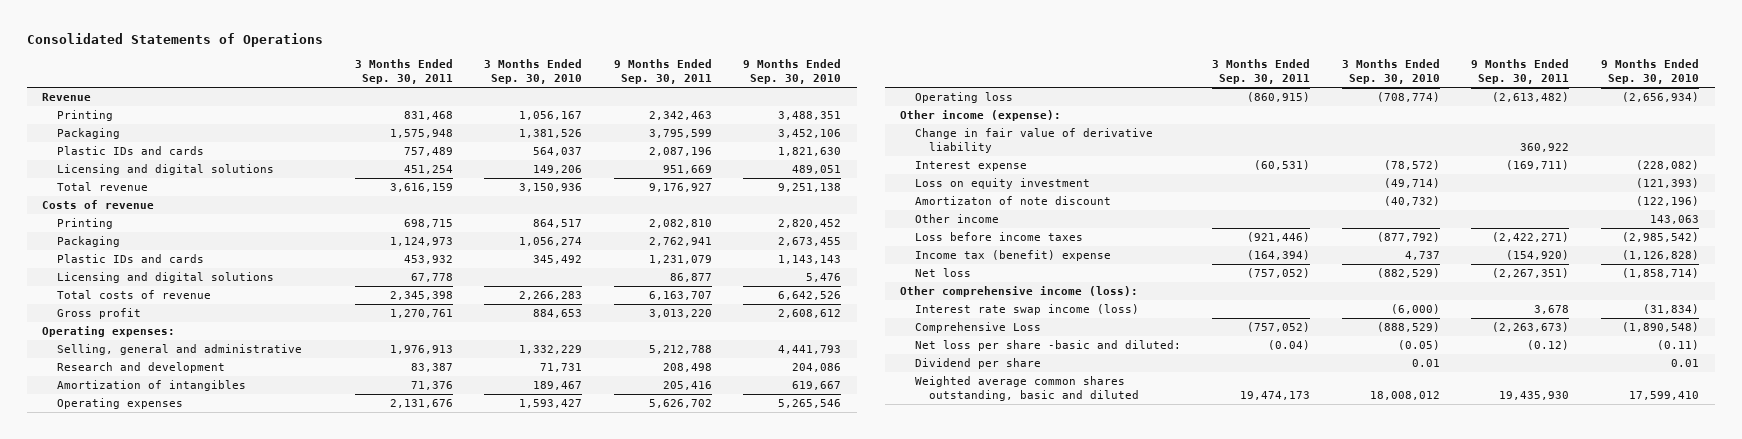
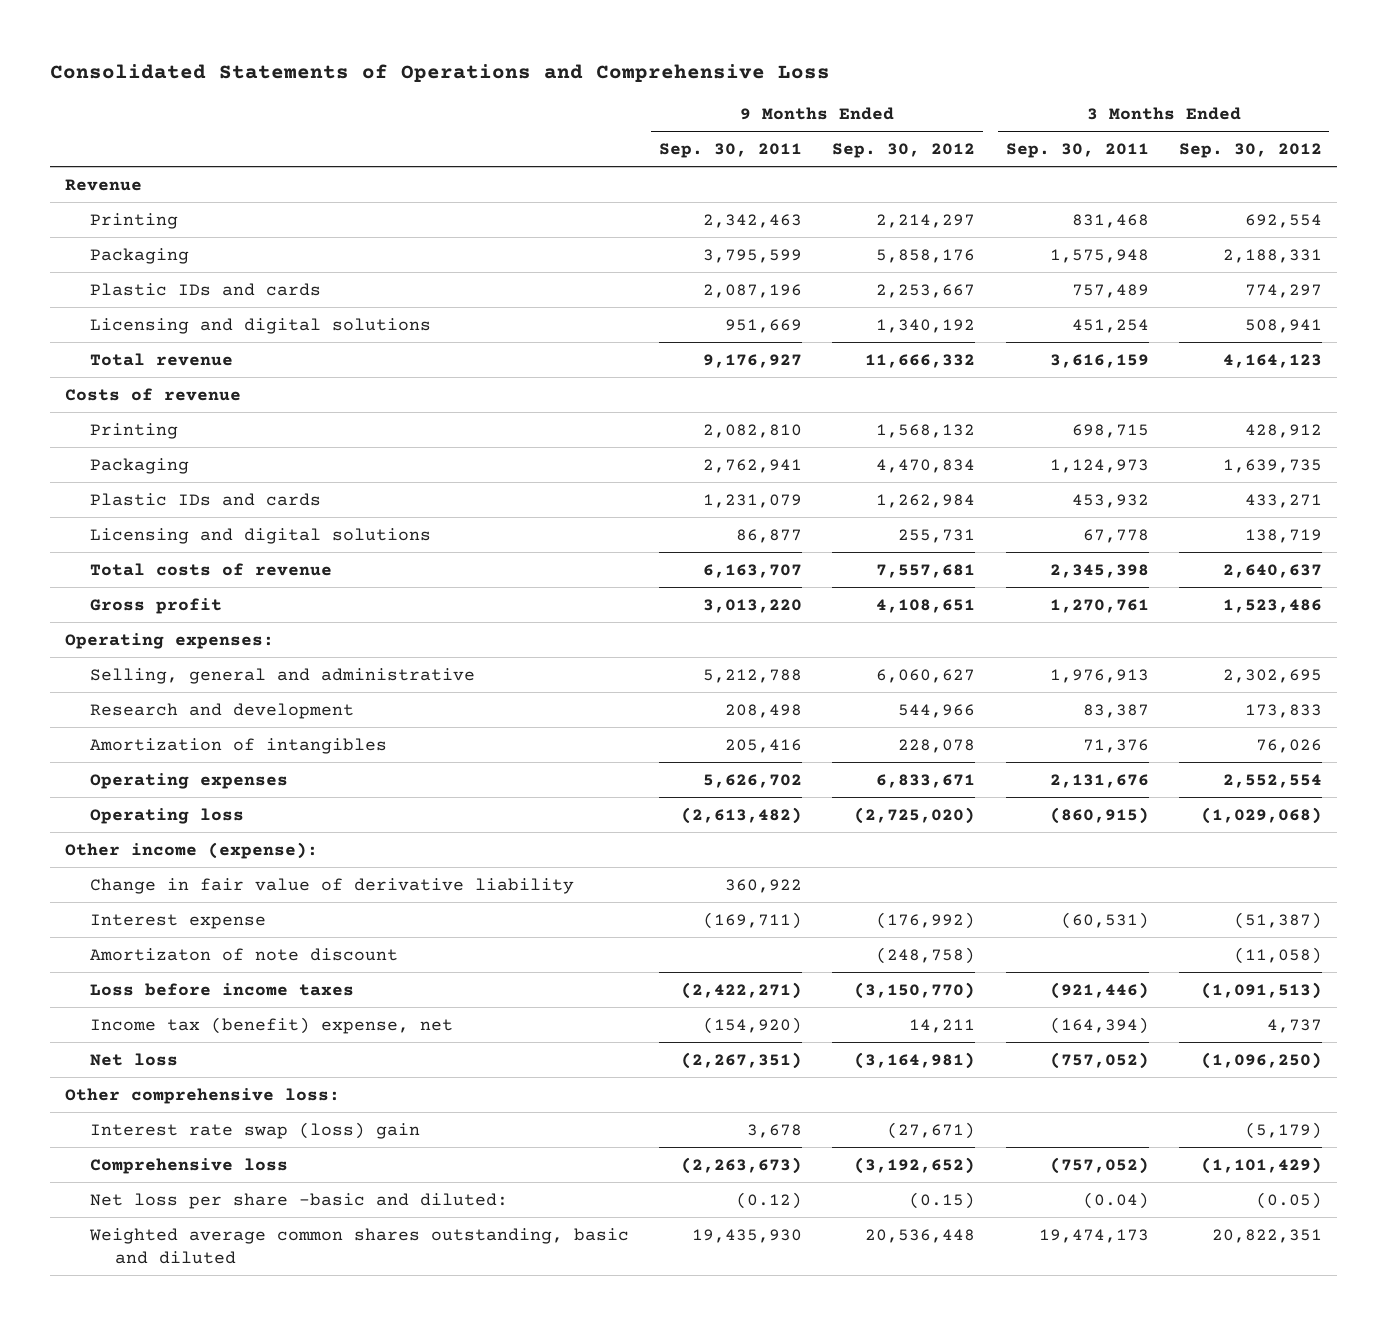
- Consolidated Statements of Operations
+ Consolidated Statements of Operations and Comprehensive Loss
- | 3 Months Ended Sep. 30, 2011 | 3 Months Ended Sep. 30, 2010 | 9 Months Ended Sep. 30, 2011 | 9 Months Ended Sep. 30, 2010
+ | 9 Months Ended Sep. 30, 2011 | 9 Months Ended Sep. 30, 2012 | 3 Months Ended Sep. 30, 2011 | 3 Months Ended Sep. 30, 2012
- Loss on equity investment | | (49,714) | | (121,393)
- Other income | | | | 143,063
- Income tax (benefit) expense | (164,394) | 4,737 | (154,920) | (1,126,828)
+ Income tax (benefit) expense, net | (154,920) | 14,211 | (164,394) | 4,737
- Other comprehensive income (loss):
- Interest rate swap income (loss) | | (6,000) | 3,678 | (31,834)
- Comprehensive Loss | (757,052) | (888,529) | (2,263,673) | (1,890,548)
+ Other comprehensive loss:
+ Interest rate swap (loss) gain | 3,678 | (27,671) | | (5,179)
+ Comprehensive loss | (2,263,673) | (3,192,652) | (757,052) | (1,101,429)
- Dividend per share | | 0.01 | | 0.01

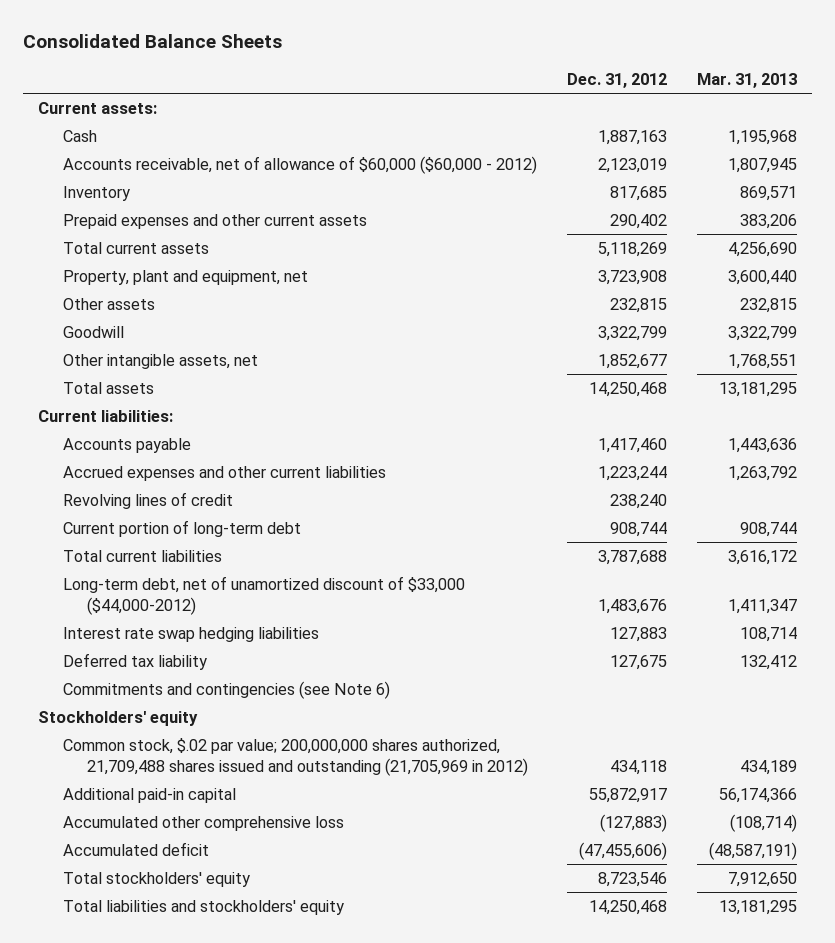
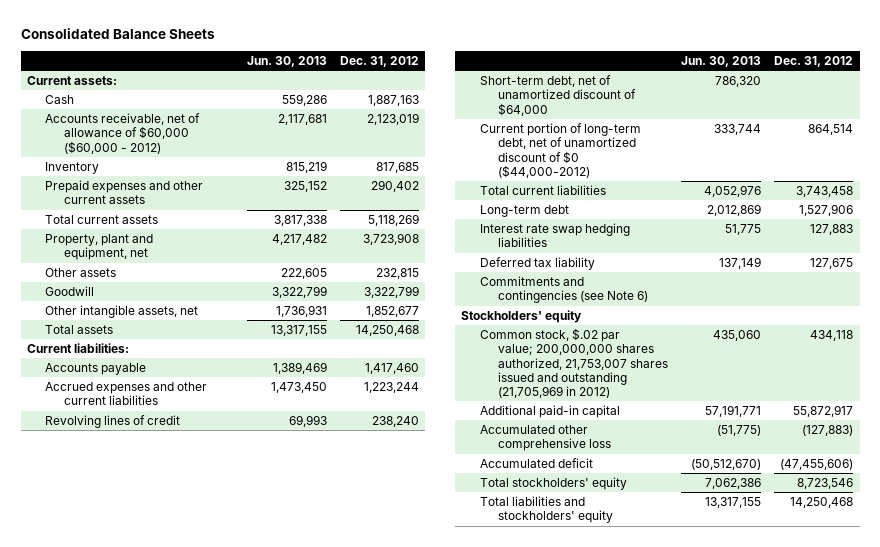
- | Dec. 31, 2012 | Mar. 31, 2013
+ | Jun. 30, 2013 | Dec. 31, 2012
- Current portion of long-term debt | 908,744 | 908,744
- Total current liabilities | 3,787,688 | 3,616,172
- Long-term debt, net of unamortized discount of $33,000 ($44,000-2012) | 1,483,676 | 1,411,347
+ Short-term debt, net of unamortized discount of $64,000 | 786,320 |
+ Current portion of long-term debt, net of unamortized discount of $0 ($44,000-2012) | 333,744 | 864,514
+ Total current liabilities | 4,052,976 | 3,743,458
+ Long-term debt | 2,012,869 | 1,527,906
- Common stock, $.02 par value; 200,000,000 shares authorized, 21,709,488 shares issued and outstanding (21,705,969 in 2012) | 434,118 | 434,189
+ Common stock, $.02 par value; 200,000,000 shares authorized, 21,753,007 shares issued and outstanding (21,705,969 in 2012) | 435,060 | 434,118

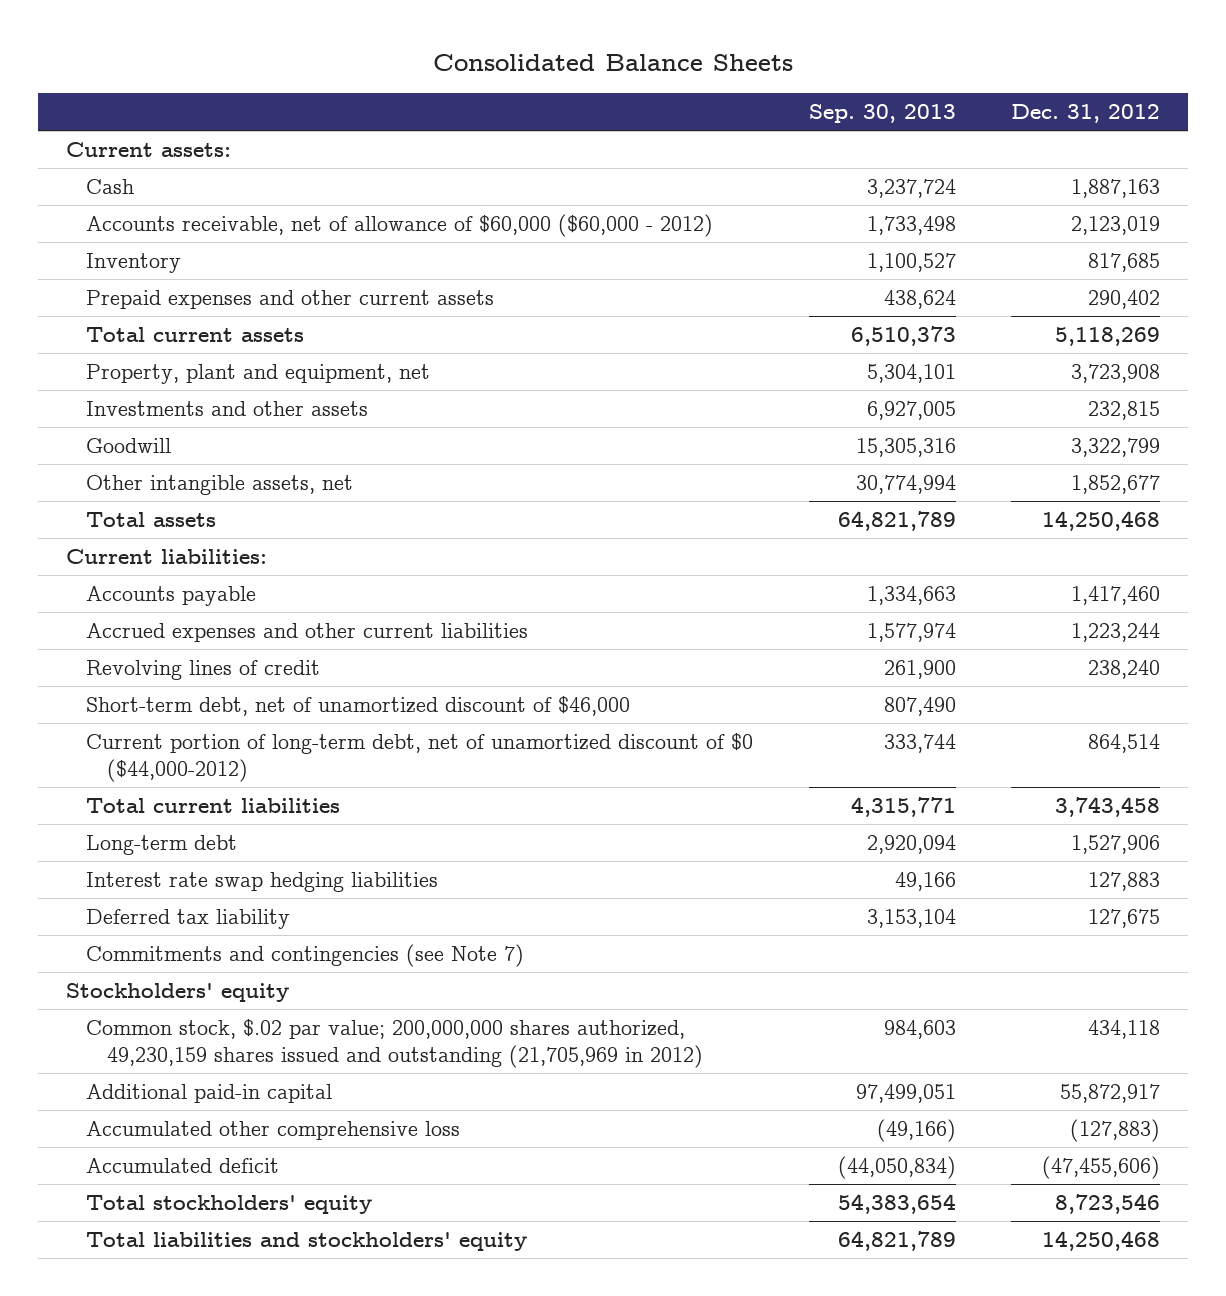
- | Jun. 30, 2013 | Dec. 31, 2012
+ | Sep. 30, 2013 | Dec. 31, 2012
- Other assets | 222,605 | 232,815
+ Investments and other assets | 6,927,005 | 232,815
- Short-term debt, net of unamortized discount of $64,000 | 786,320 |
+ Short-term debt, net of unamortized discount of $46,000 | 807,490 |
- Commitments and contingencies (see Note 6)
+ Commitments and contingencies (see Note 7)
- Common stock, $.02 par value; 200,000,000 shares authorized, 21,753,007 shares issued and outstanding (21,705,969 in 2012) | 435,060 | 434,118
+ Common stock, $.02 par value; 200,000,000 shares authorized, 49,230,159 shares issued and outstanding (21,705,969 in 2012) | 984,603 | 434,118

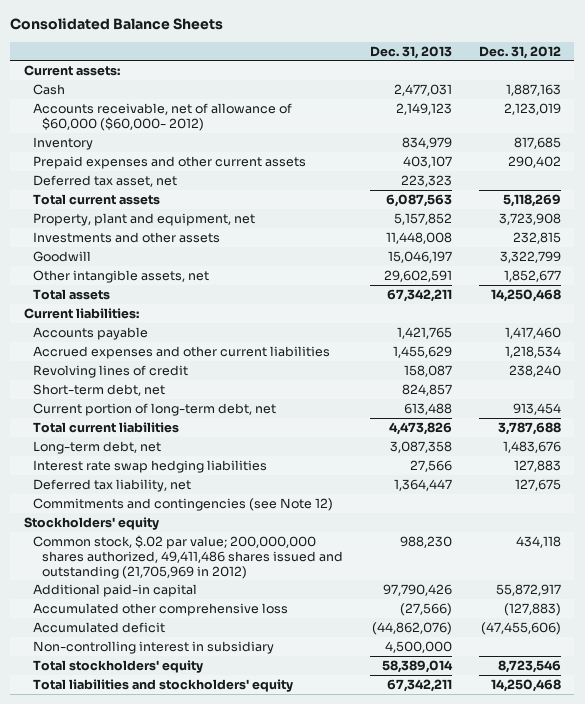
- | Sep. 30, 2013 | Dec. 31, 2012
+ | Dec. 31, 2013 | Dec. 31, 2012
- Accounts receivable, net of allowance of $60,000 ($60,000 - 2012) | 1,733,498 | 2,123,019
+ Accounts receivable, net of allowance of $60,000 ($60,000- 2012) | 2,149,123 | 2,123,019
+ Deferred tax asset, net | 223,323 |
- Accrued expenses and other current liabilities | 1,577,974 | 1,223,244
+ Accrued expenses and other current liabilities | 1,455,629 | 1,218,534
- Short-term debt, net of unamortized discount of $46,000 | 807,490 |
- Current portion of long-term debt, net of unamortized discount of $0 ($44,000-2012) | 333,744 | 864,514
- Total current liabilities | 4,315,771 | 3,743,458
- Long-term debt | 2,920,094 | 1,527,906
+ Short-term debt, net | 824,857 |
+ Current portion of long-term debt, net | 613,488 | 913,454
+ Total current liabilities | 4,473,826 | 3,787,688
+ Long-term debt, net | 3,087,358 | 1,483,676
- Deferred tax liability | 3,153,104 | 127,675
- Commitments and contingencies (see Note 7)
+ Deferred tax liability, net | 1,364,447 | 127,675
+ Commitments and contingencies (see Note 12)
- Common stock, $.02 par value; 200,000,000 shares authorized, 49,230,159 shares issued and outstanding (21,705,969 in 2012) | 984,603 | 434,118
+ Common stock, $.02 par value; 200,000,000 shares authorized, 49,411,486 shares issued and outstanding (21,705,969 in 2012) | 988,230 | 434,118
+ Non-controlling interest in subsidiary | 4,500,000 |

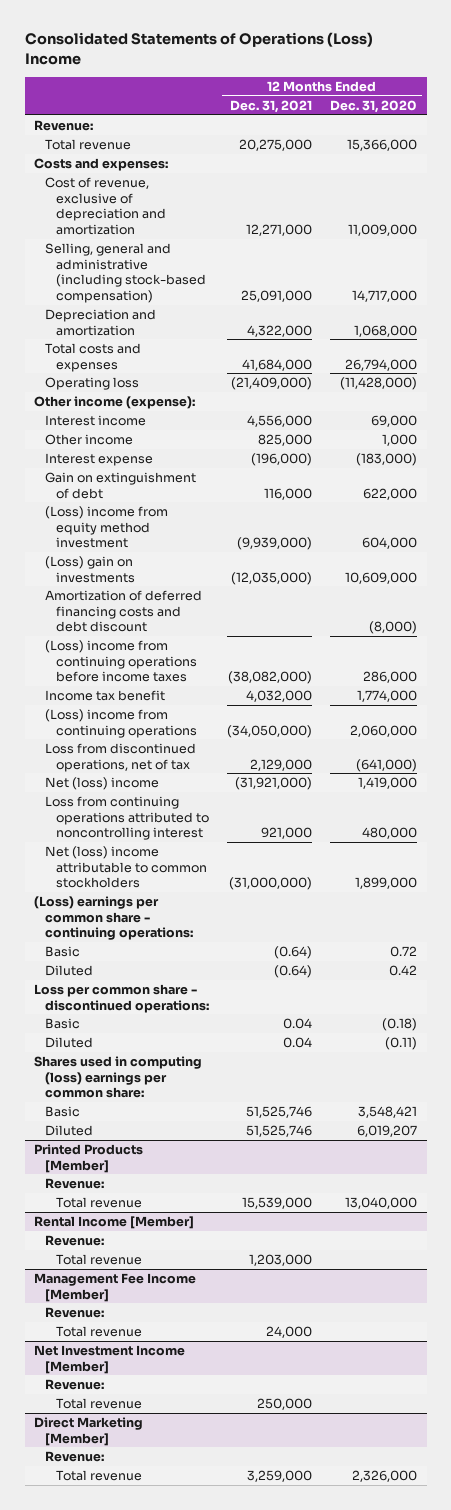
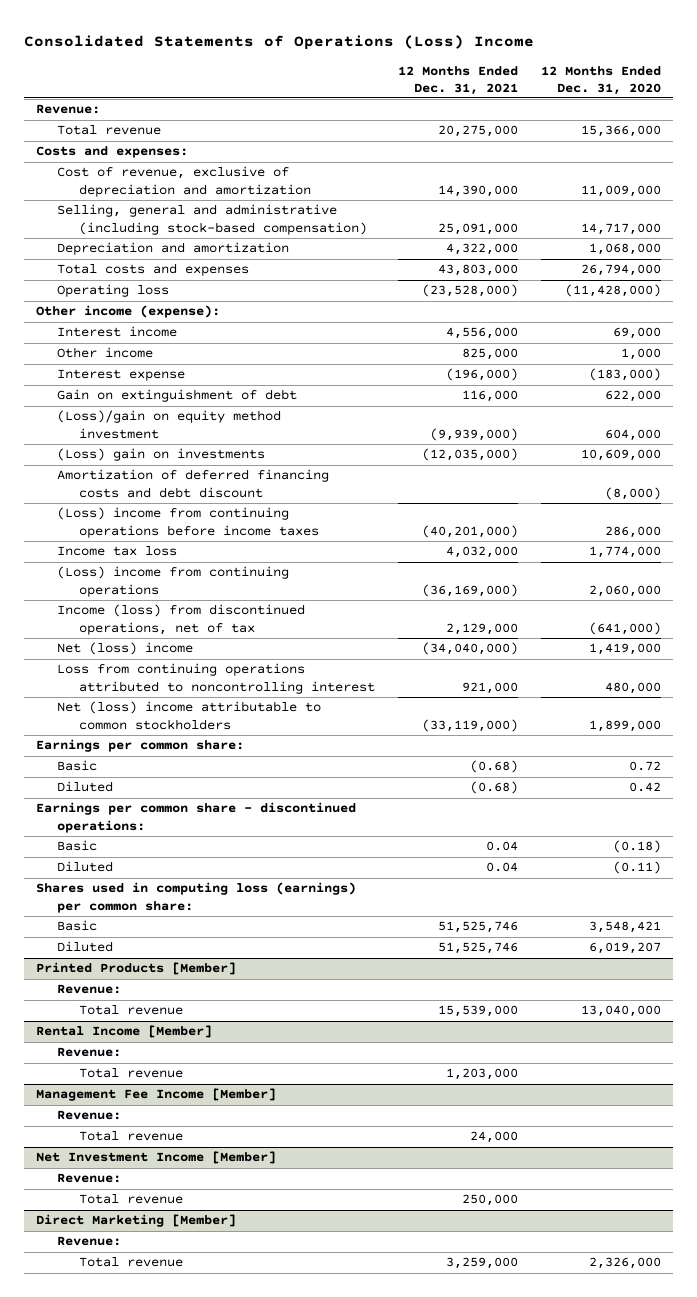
- Cost of revenue, exclusive of depreciation and amortization | 12,271,000 | 11,009,000
+ Cost of revenue, exclusive of depreciation and amortization | 14,390,000 | 11,009,000
- Total costs and expenses | 41,684,000 | 26,794,000
- Operating loss | (21,409,000) | (11,428,000)
+ Total costs and expenses | 43,803,000 | 26,794,000
+ Operating loss | (23,528,000) | (11,428,000)
- (Loss) income from equity method investment | (9,939,000) | 604,000
+ (Loss)/gain on equity method investment | (9,939,000) | 604,000
- (Loss) income from continuing operations before income taxes | (38,082,000) | 286,000
- Income tax benefit | 4,032,000 | 1,774,000
- (Loss) income from continuing operations | (34,050,000) | 2,060,000
- Loss from discontinued operations, net of tax | 2,129,000 | (641,000)
- Net (loss) income | (31,921,000) | 1,419,000
+ (Loss) income from continuing operations before income taxes | (40,201,000) | 286,000
+ Income tax loss | 4,032,000 | 1,774,000
+ (Loss) income from continuing operations | (36,169,000) | 2,060,000
+ Income (loss) from discontinued operations, net of tax | 2,129,000 | (641,000)
+ Net (loss) income | (34,040,000) | 1,419,000
- Net (loss) income attributable to common stockholders | (31,000,000) | 1,899,000
- (Loss) earnings per common share - continuing operations:
- Basic | (0.64) | 0.72
- Diluted | (0.64) | 0.42
- Loss per common share - discontinued operations:
+ Net (loss) income attributable to common stockholders | (33,119,000) | 1,899,000
+ Earnings per common share:
+ Basic | (0.68) | 0.72
+ Diluted | (0.68) | 0.42
+ Earnings per common share - discontinued operations:
- Shares used in computing (loss) earnings per common share:
+ Shares used in computing loss (earnings) per common share:

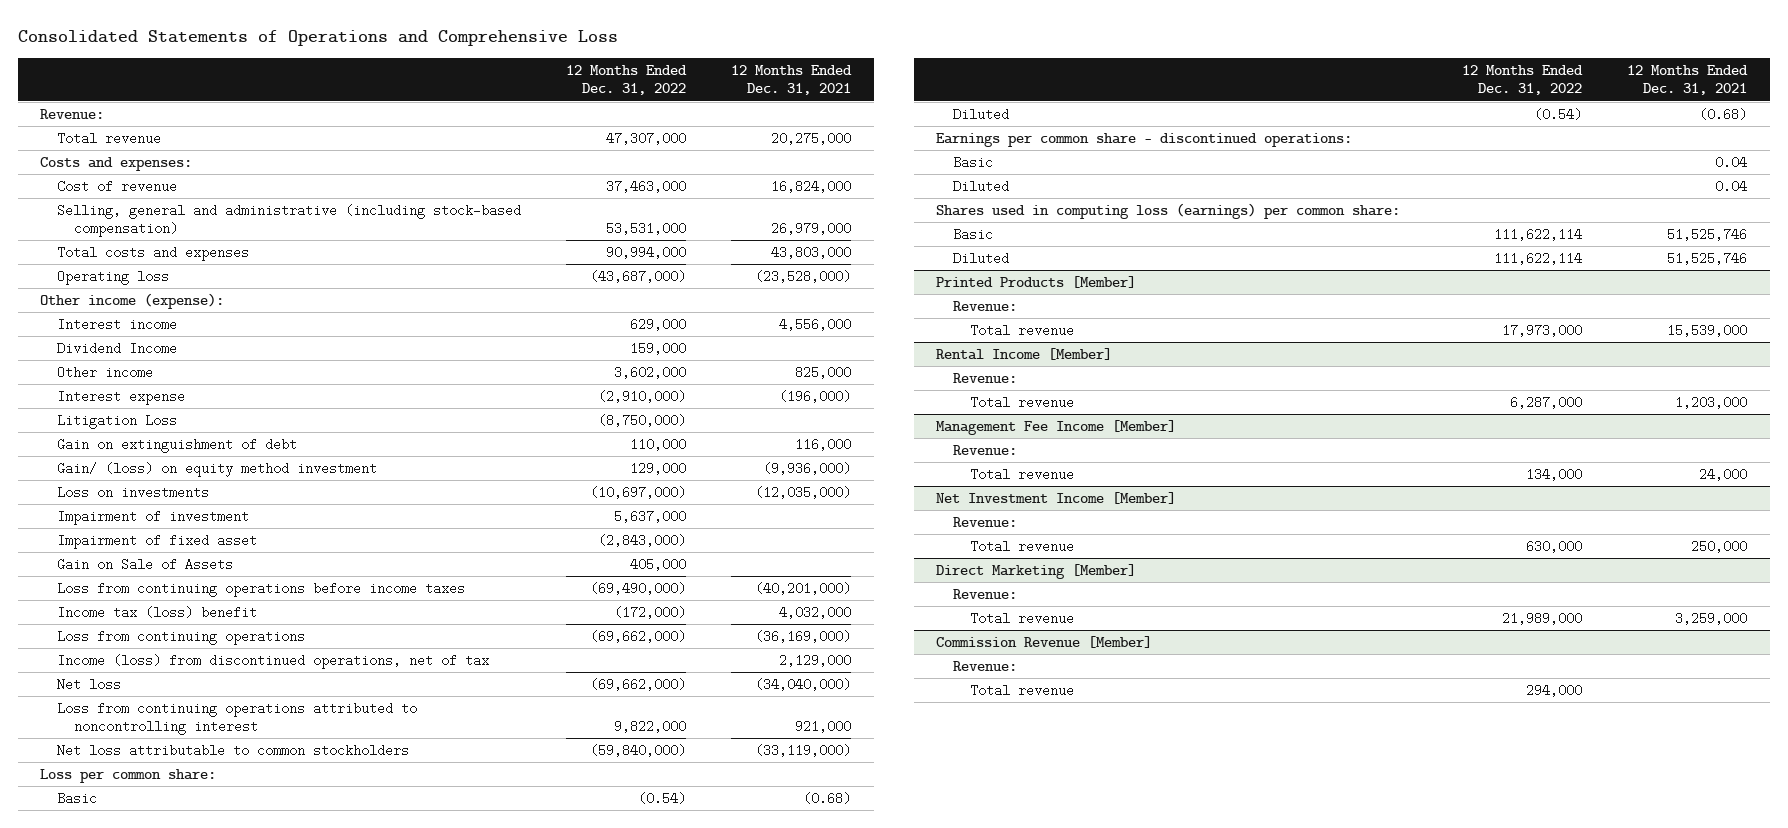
- Consolidated Statements of Operations (Loss) Income
+ Consolidated Statements of Operations and Comprehensive Loss
- | 12 Months Ended Dec. 31, 2021 | 12 Months Ended Dec. 31, 2020
+ | 12 Months Ended Dec. 31, 2022 | 12 Months Ended Dec. 31, 2021
- Cost of revenue, exclusive of depreciation and amortization | 14,390,000 | 11,009,000
- Selling, general and administrative (including stock-based compensation) | 25,091,000 | 14,717,000
- Depreciation and amortization | 4,322,000 | 1,068,000
+ Cost of revenue | 37,463,000 | 16,824,000
+ Selling, general and administrative (including stock-based compensation) | 53,531,000 | 26,979,000
+ Dividend Income | 159,000 |
+ Litigation Loss | (8,750,000) |
- (Loss)/gain on equity method investment | (9,939,000) | 604,000
- (Loss) gain on investments | (12,035,000) | 10,609,000
- Amortization of deferred financing costs and debt discount | | (8,000)
- (Loss) income from continuing operations before income taxes | (40,201,000) | 286,000
- Income tax loss | 4,032,000 | 1,774,000
- (Loss) income from continuing operations | (36,169,000) | 2,060,000
+ Gain/ (loss) on equity method investment | 129,000 | (9,936,000)
+ Loss on investments | (10,697,000) | (12,035,000)
+ Impairment of investment | 5,637,000 |
+ Impairment of fixed asset | (2,843,000) |
+ Gain on Sale of Assets | 405,000 |
+ Loss from continuing operations before income taxes | (69,490,000) | (40,201,000)
+ Income tax (loss) benefit | (172,000) | 4,032,000
+ Loss from continuing operations | (69,662,000) | (36,169,000)
- Net (loss) income | (34,040,000) | 1,419,000
+ Net loss | (69,662,000) | (34,040,000)
- Net (loss) income attributable to common stockholders | (33,119,000) | 1,899,000
- Earnings per common share:
+ Net loss attributable to common stockholders | (59,840,000) | (33,119,000)
+ Loss per common share:
+ Commission Revenue [Member]
+ Revenue:
+ Total revenue | 294,000 |

